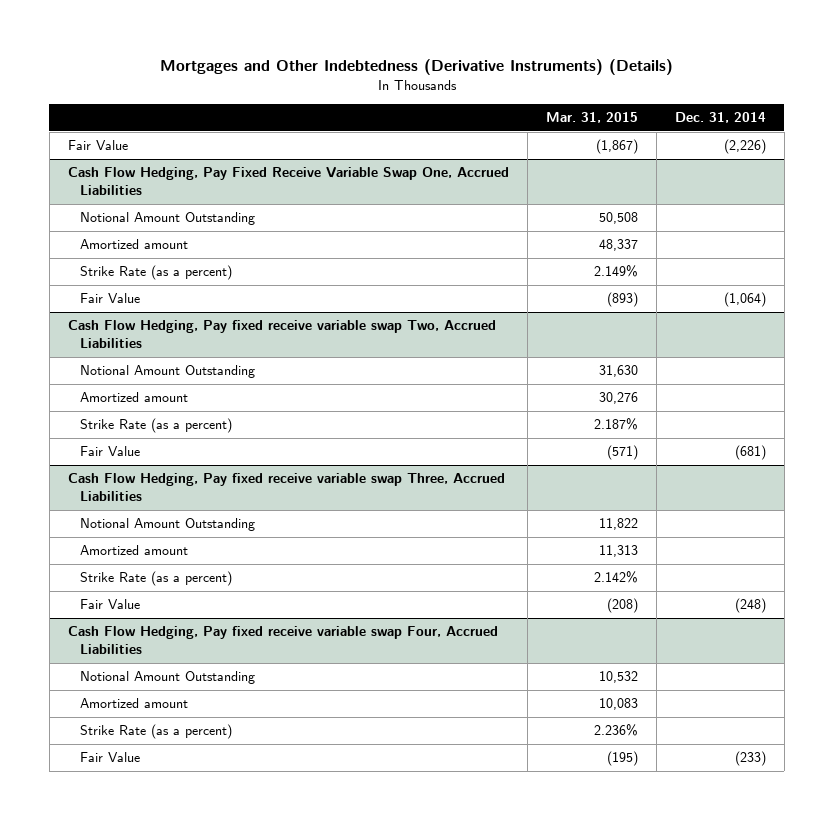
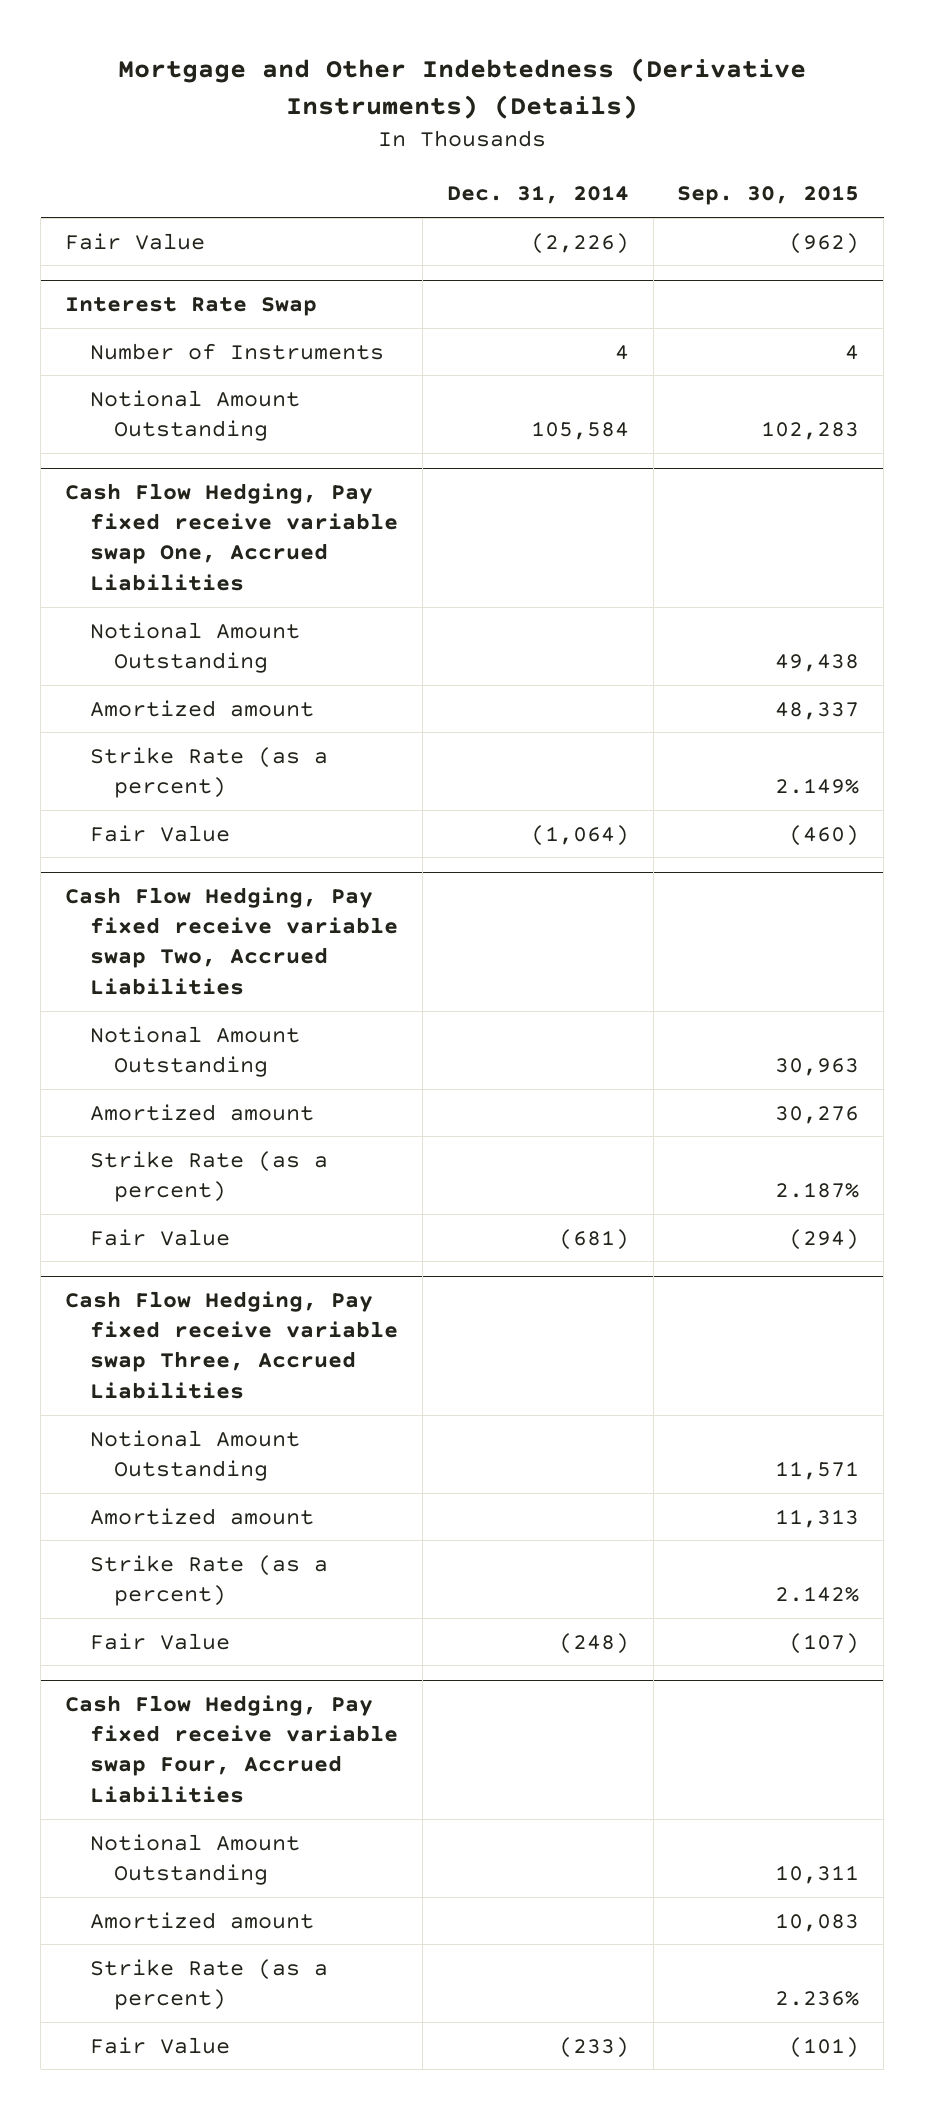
- Mortgages and Other Indebtedness (Derivative Instruments) (Details)
+ Mortgage and Other Indebtedness (Derivative Instruments) (Details)
- | Mar. 31, 2015 | Dec. 31, 2014
+ | Dec. 31, 2014 | Sep. 30, 2015
- Cash Flow Hedging, Pay Fixed Receive Variable Swap One, Accrued Liabilities
+ Interest Rate Swap
+ Number of Instruments | 4 | 4
+ Notional Amount Outstanding | 105,584 | 102,283
+ Cash Flow Hedging, Pay fixed receive variable swap One, Accrued Liabilities

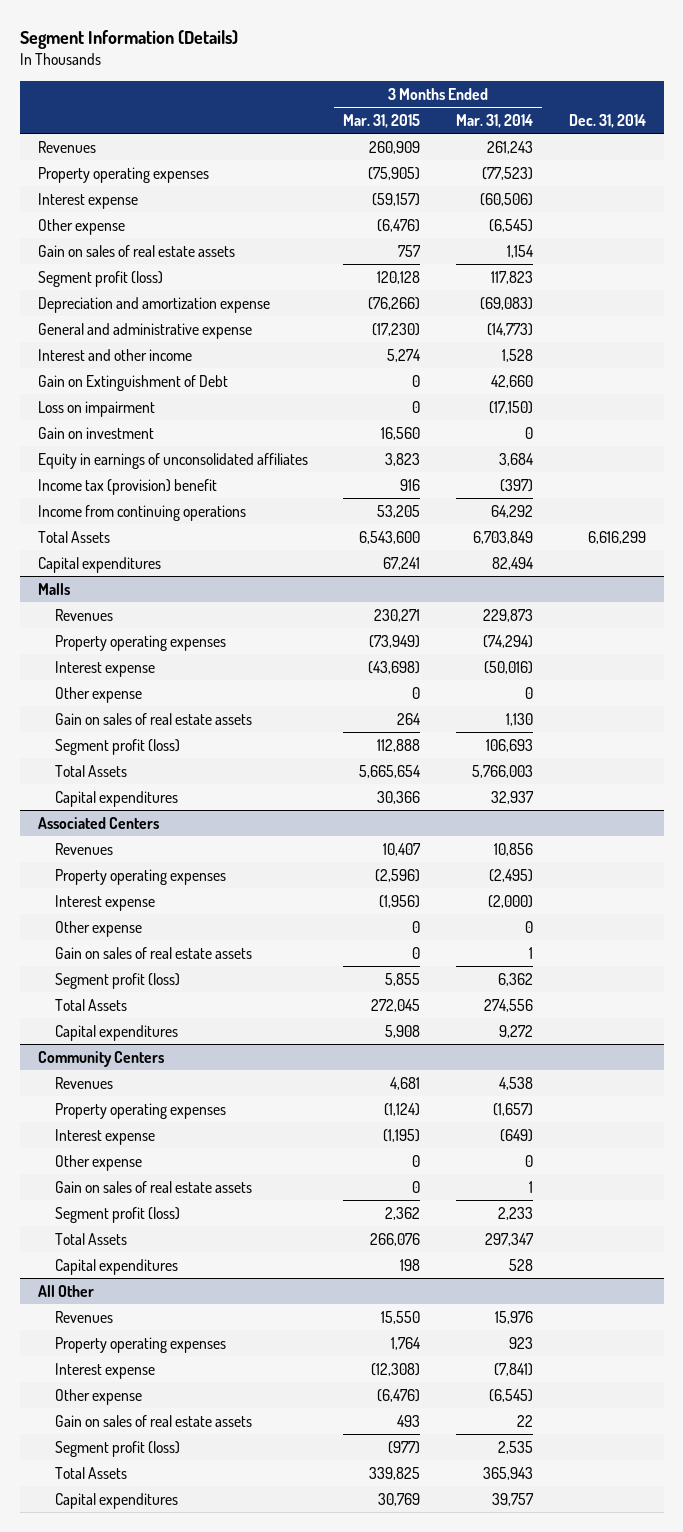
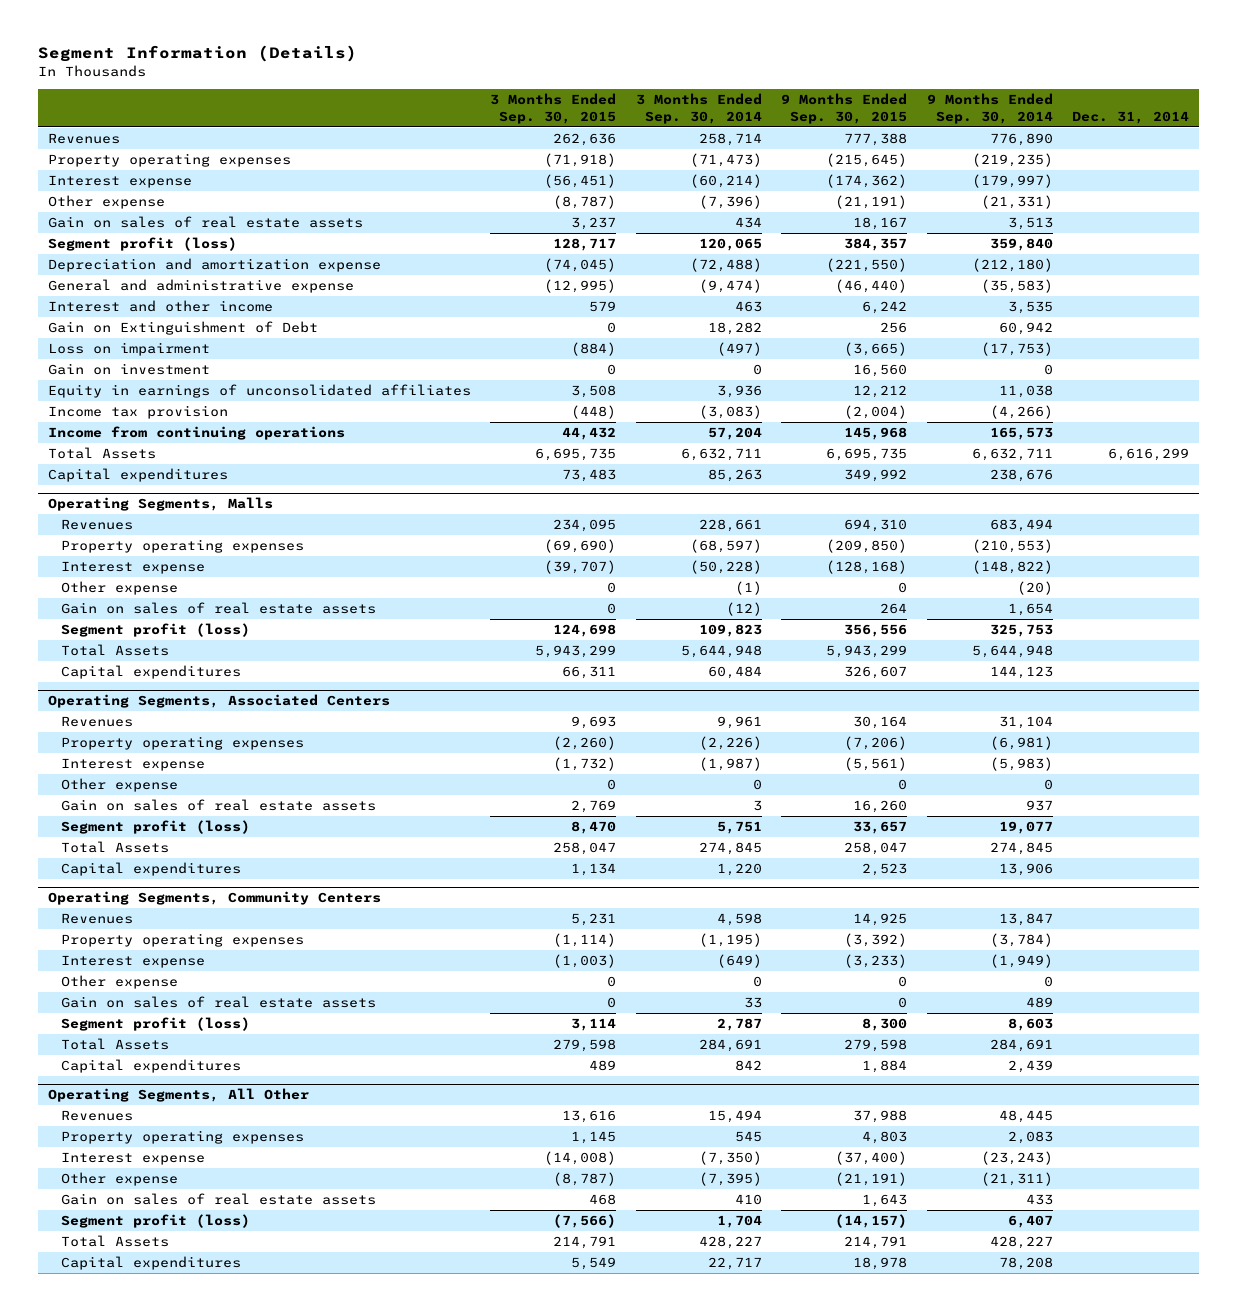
- | 3 Months Ended Mar. 31, 2015 | 3 Months Ended Mar. 31, 2014 | Dec. 31, 2014
+ | 3 Months Ended Sep. 30, 2015 | 3 Months Ended Sep. 30, 2014 | 9 Months Ended Sep. 30, 2015 | 9 Months Ended Sep. 30, 2014 | Dec. 31, 2014
- Income tax (provision) benefit | 916 | (397) |
+ Income tax provision | (448) | (3,083) | (2,004) | (4,266) |
- Malls
+ Operating Segments, Malls
- Associated Centers
+ Operating Segments, Associated Centers
- Community Centers
+ Operating Segments, Community Centers
- All Other
+ Operating Segments, All Other

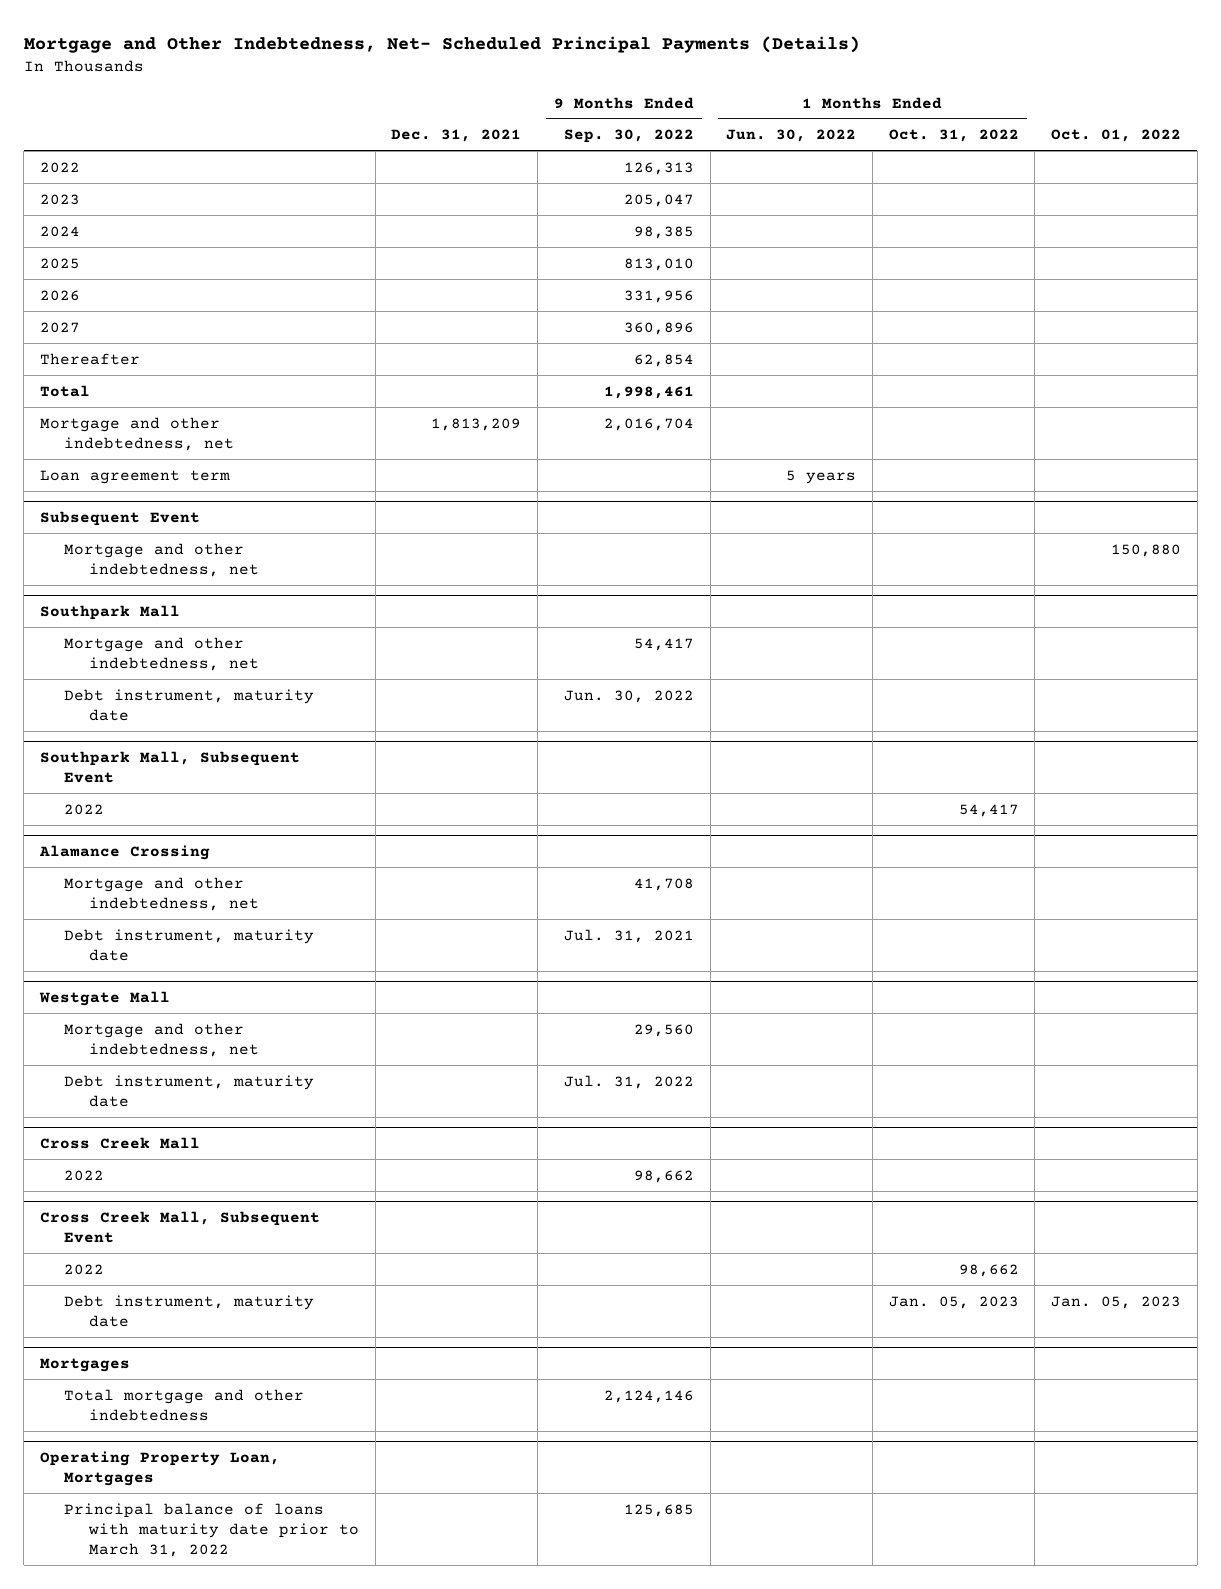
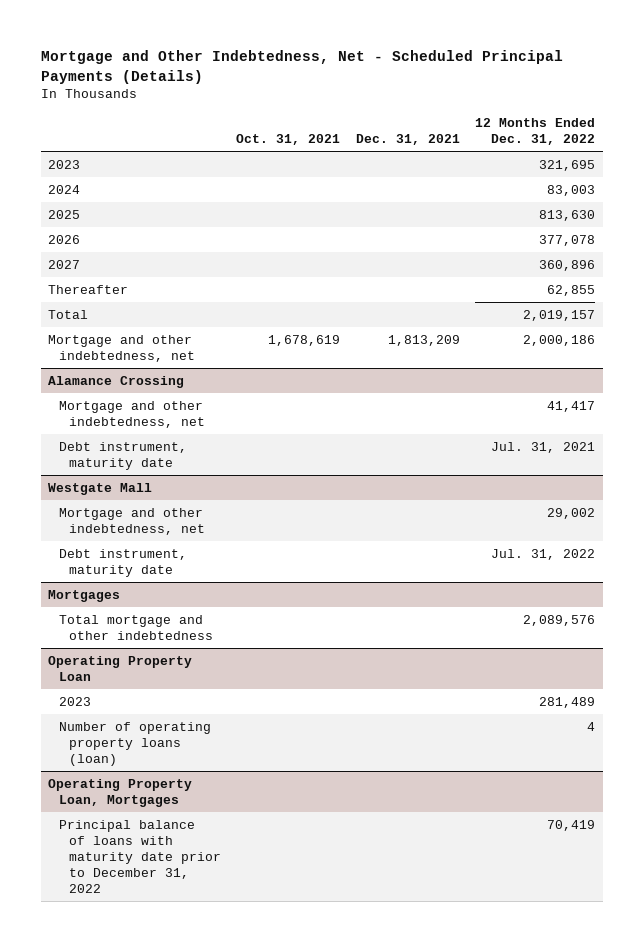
- Mortgage and Other Indebtedness, Net- Scheduled Principal Payments (Details)
+ Mortgage and Other Indebtedness, Net - Scheduled Principal Payments (Details)
- | Dec. 31, 2021 | 9 Months Ended Sep. 30, 2022 | 1 Months Ended Jun. 30, 2022 | 1 Months Ended Oct. 31, 2022 | Oct. 01, 2022
+ | Oct. 31, 2021 | Dec. 31, 2021 | 12 Months Ended Dec. 31, 2022
- 2022 | | 126,313 | | |
- Loan agreement term | | | 5 years | |
- Subsequent Event
- Mortgage and other indebtedness, net | | | | | 150,880
- Southpark Mall
- Mortgage and other indebtedness, net | | 54,417 | | |
- Debt instrument, maturity date | | Jun. 30, 2022 | | |
- Southpark Mall, Subsequent Event
- 2022 | | | | 54,417 |
- Cross Creek Mall
- 2022 | | 98,662 | | |
- Cross Creek Mall, Subsequent Event
- 2022 | | | | 98,662 |
- Debt instrument, maturity date | | | | Jan. 05, 2023 | Jan. 05, 2023
+ Operating Property Loan
+ 2023 | | | 281,489
+ Number of operating property loans (loan) | | | 4
@ Operating Property Loan, Mortgages
- Principal balance of loans with maturity date prior to March 31, 2022 | | 125,685 | | |
+ Principal balance of loans with maturity date prior to December 31, 2022 | | | 70,419

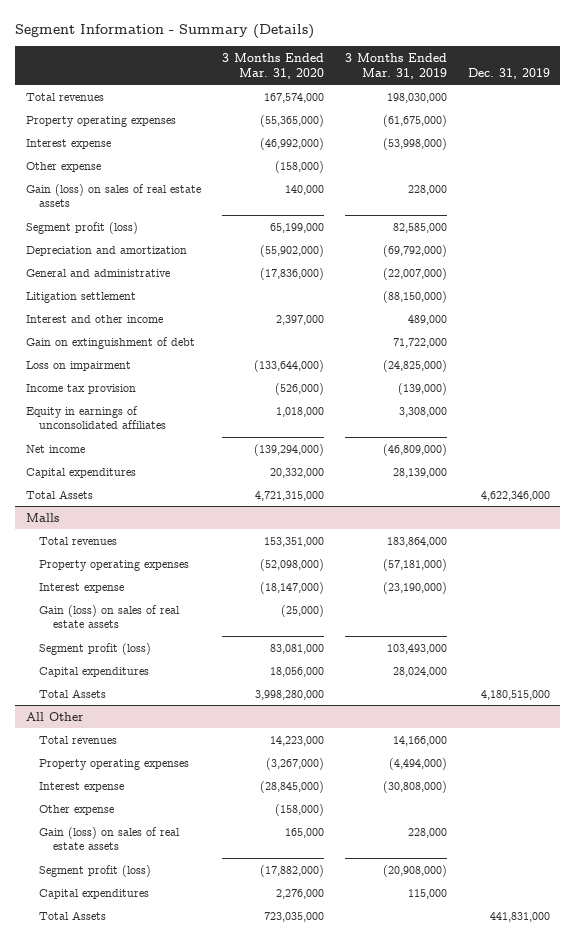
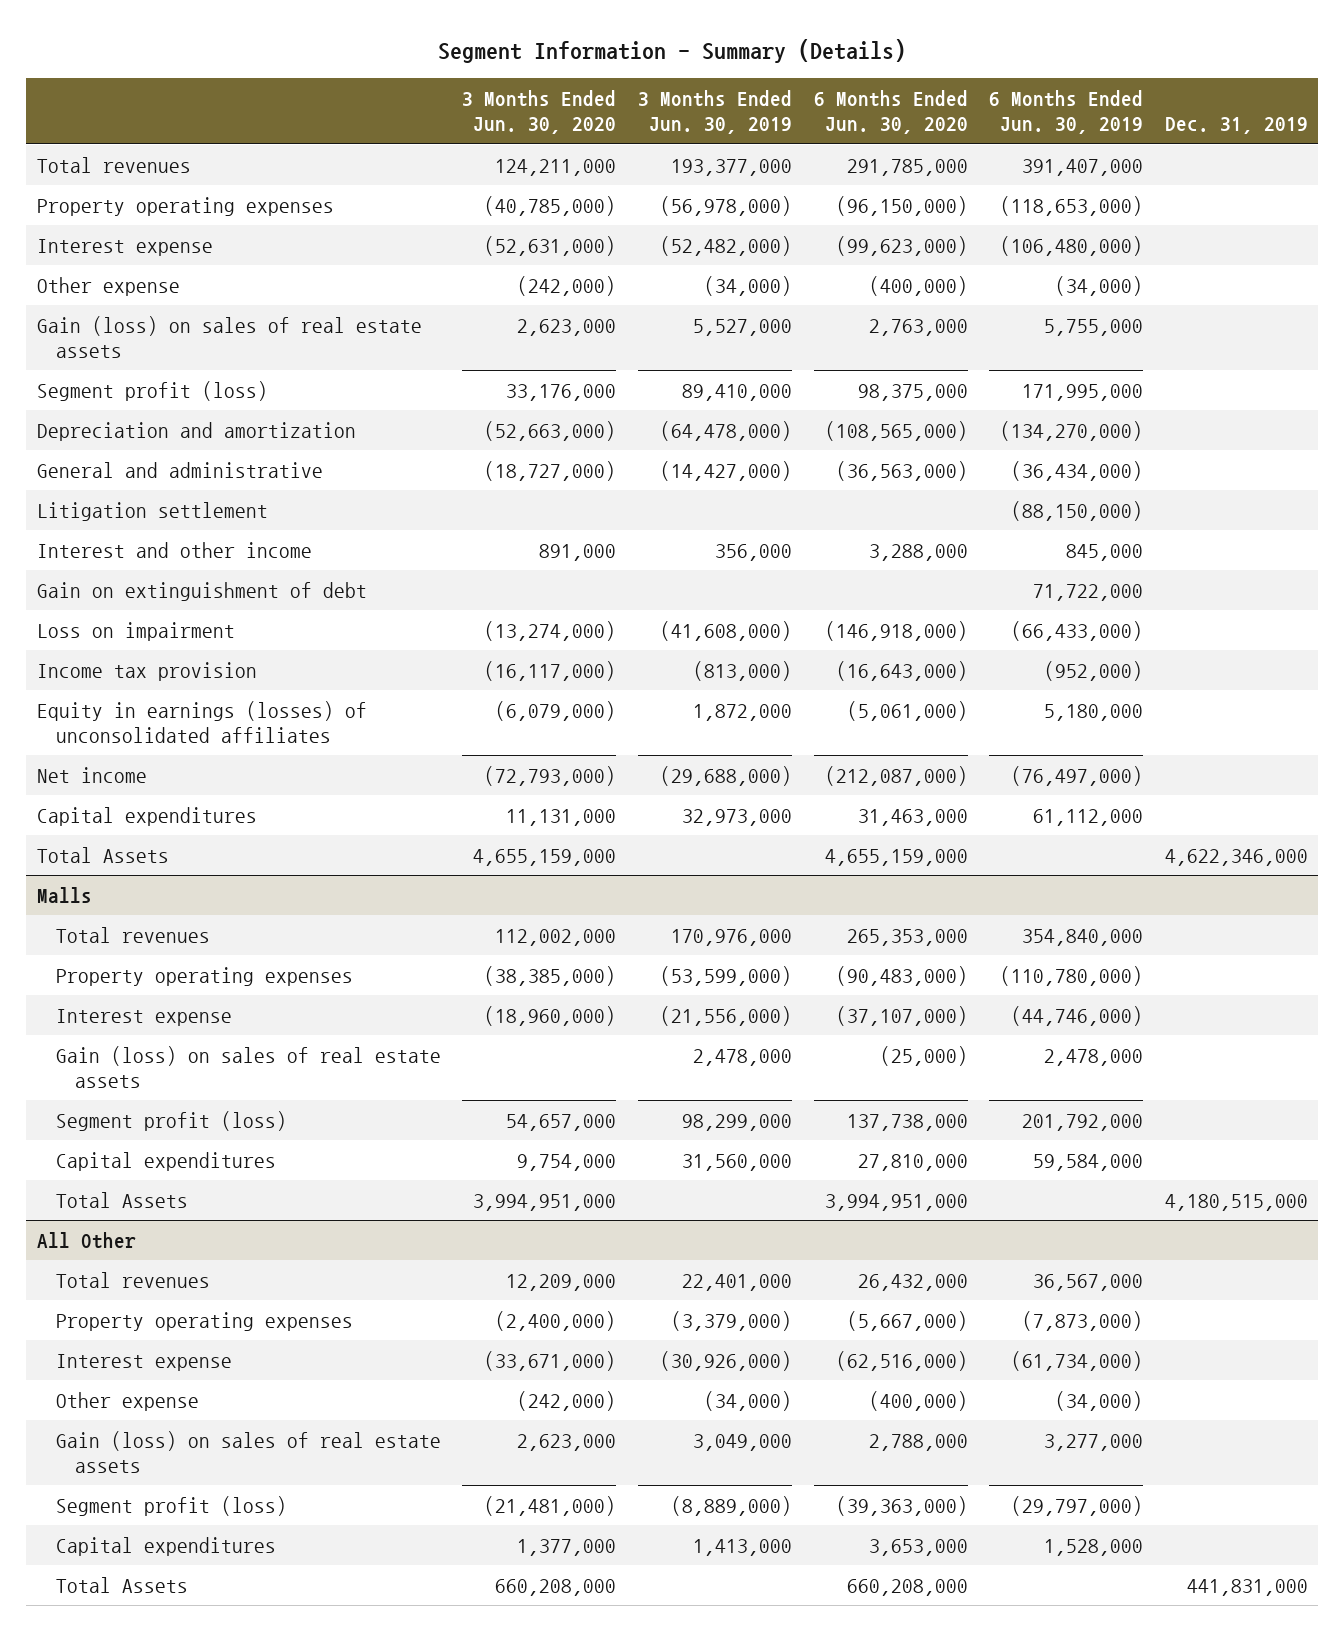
- | 3 Months Ended Mar. 31, 2020 | 3 Months Ended Mar. 31, 2019 | Dec. 31, 2019
+ | 3 Months Ended Jun. 30, 2020 | 3 Months Ended Jun. 30, 2019 | 6 Months Ended Jun. 30, 2020 | 6 Months Ended Jun. 30, 2019 | Dec. 31, 2019
- Equity in earnings of unconsolidated affiliates | 1,018,000 | 3,308,000 |
+ Equity in earnings (losses) of unconsolidated affiliates | (6,079,000) | 1,872,000 | (5,061,000) | 5,180,000 |

